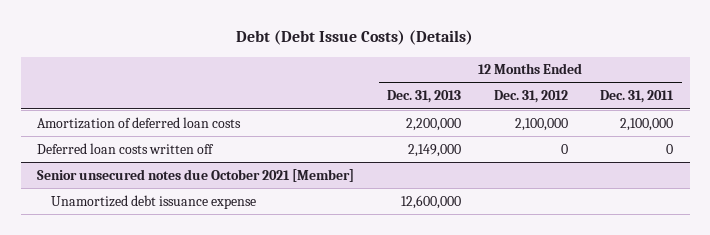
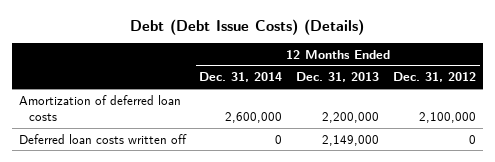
- | 12 Months Ended Dec. 31, 2013 | 12 Months Ended Dec. 31, 2012 | 12 Months Ended Dec. 31, 2011
+ | 12 Months Ended Dec. 31, 2014 | 12 Months Ended Dec. 31, 2013 | 12 Months Ended Dec. 31, 2012
- Senior unsecured notes due October 2021 [Member]
- Unamortized debt issuance expense | 12,600,000 | |

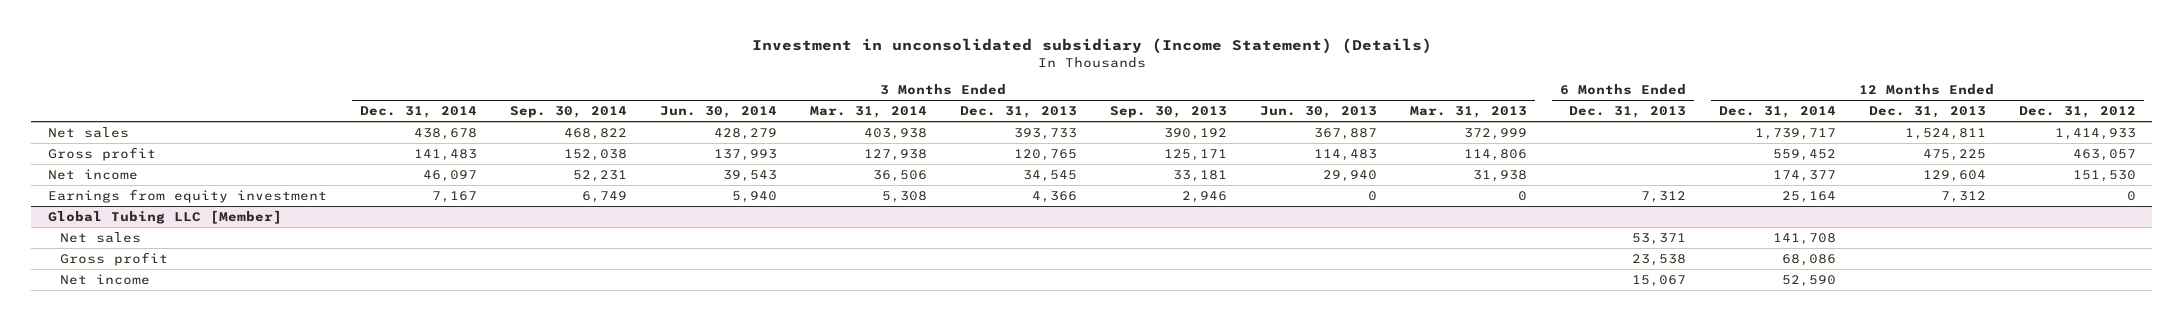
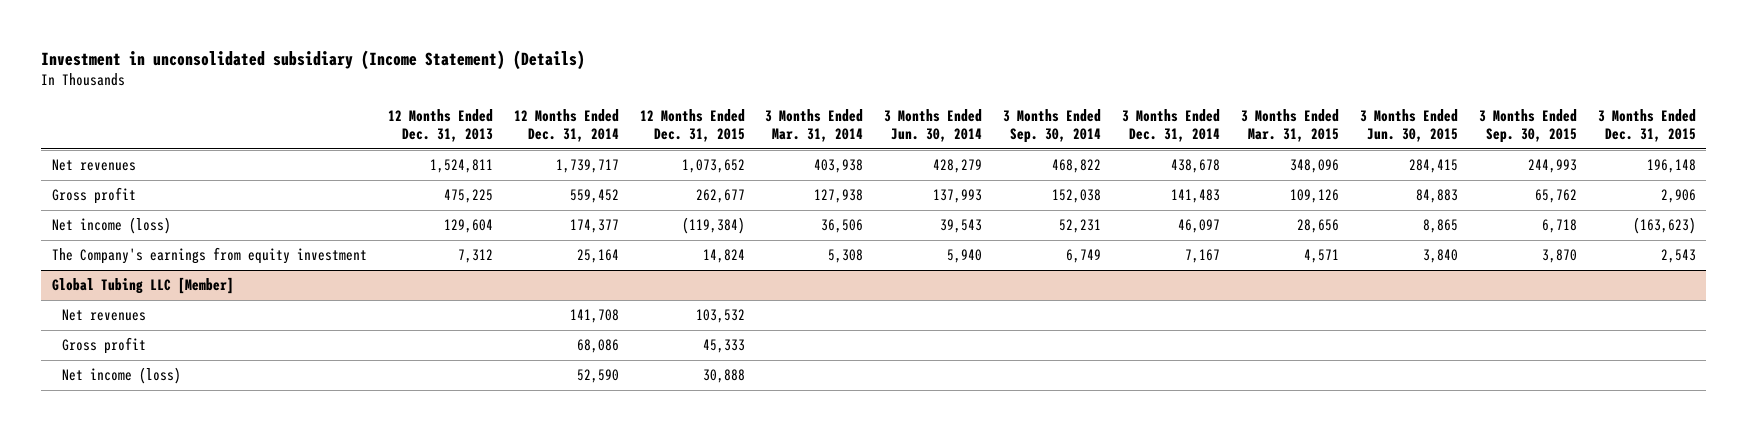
- | 3 Months Ended Dec. 31, 2014 | 3 Months Ended Sep. 30, 2014 | 3 Months Ended Jun. 30, 2014 | 3 Months Ended Mar. 31, 2014 | 3 Months Ended Dec. 31, 2013 | 3 Months Ended Sep. 30, 2013 | 3 Months Ended Jun. 30, 2013 | 3 Months Ended Mar. 31, 2013 | 6 Months Ended Dec. 31, 2013 | 12 Months Ended Dec. 31, 2014 | 12 Months Ended Dec. 31, 2013 | 12 Months Ended Dec. 31, 2012
+ | 12 Months Ended Dec. 31, 2013 | 12 Months Ended Dec. 31, 2014 | 12 Months Ended Dec. 31, 2015 | 3 Months Ended Mar. 31, 2014 | 3 Months Ended Jun. 30, 2014 | 3 Months Ended Sep. 30, 2014 | 3 Months Ended Dec. 31, 2014 | 3 Months Ended Mar. 31, 2015 | 3 Months Ended Jun. 30, 2015 | 3 Months Ended Sep. 30, 2015 | 3 Months Ended Dec. 31, 2015
- Net sales | 438,678 | 468,822 | 428,279 | 403,938 | 393,733 | 390,192 | 367,887 | 372,999 | | 1,739,717 | 1,524,811 | 1,414,933
+ Net revenues | 1,524,811 | 1,739,717 | 1,073,652 | 403,938 | 428,279 | 468,822 | 438,678 | 348,096 | 284,415 | 244,993 | 196,148
- Net income | 46,097 | 52,231 | 39,543 | 36,506 | 34,545 | 33,181 | 29,940 | 31,938 | | 174,377 | 129,604 | 151,530
- Earnings from equity investment | 7,167 | 6,749 | 5,940 | 5,308 | 4,366 | 2,946 | 0 | 0 | 7,312 | 25,164 | 7,312 | 0
+ Net income (loss) | 129,604 | 174,377 | (119,384) | 36,506 | 39,543 | 52,231 | 46,097 | 28,656 | 8,865 | 6,718 | (163,623)
+ The Company's earnings from equity investment | 7,312 | 25,164 | 14,824 | 5,308 | 5,940 | 6,749 | 7,167 | 4,571 | 3,840 | 3,870 | 2,543
@ Global Tubing LLC [Member]
- Net sales | | | | | | | | | 53,371 | 141,708 | |
+ Net revenues | | 141,708 | 103,532 | | | | | | | |
- Net income | | | | | | | | | 15,067 | 52,590 | |
+ Net income (loss) | | 52,590 | 30,888 | | | | | | | |

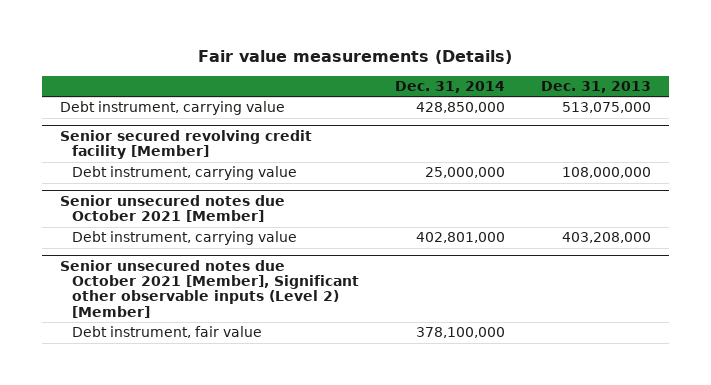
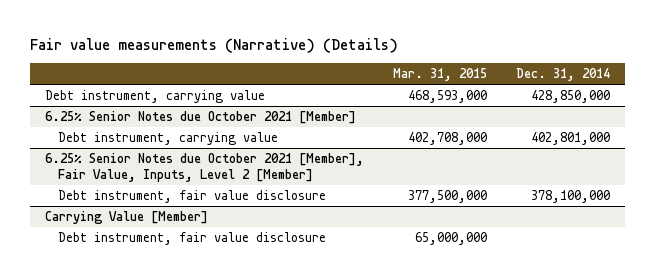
- Fair value measurements (Details)
+ Fair value measurements (Narrative) (Details)
- | Dec. 31, 2014 | Dec. 31, 2013
+ | Mar. 31, 2015 | Dec. 31, 2014
- Senior secured revolving credit facility [Member]
- Debt instrument, carrying value | 25,000,000 | 108,000,000
- Senior unsecured notes due October 2021 [Member]
+ 6.25% Senior Notes due October 2021 [Member]
- Senior unsecured notes due October 2021 [Member], Significant other observable inputs (Level 2) [Member]
- Debt instrument, fair value | 378,100,000 |
+ 6.25% Senior Notes due October 2021 [Member], Fair Value, Inputs, Level 2 [Member]
+ Debt instrument, fair value disclosure | 377,500,000 | 378,100,000
+ Carrying Value [Member]
+ Debt instrument, fair value disclosure | 65,000,000 |

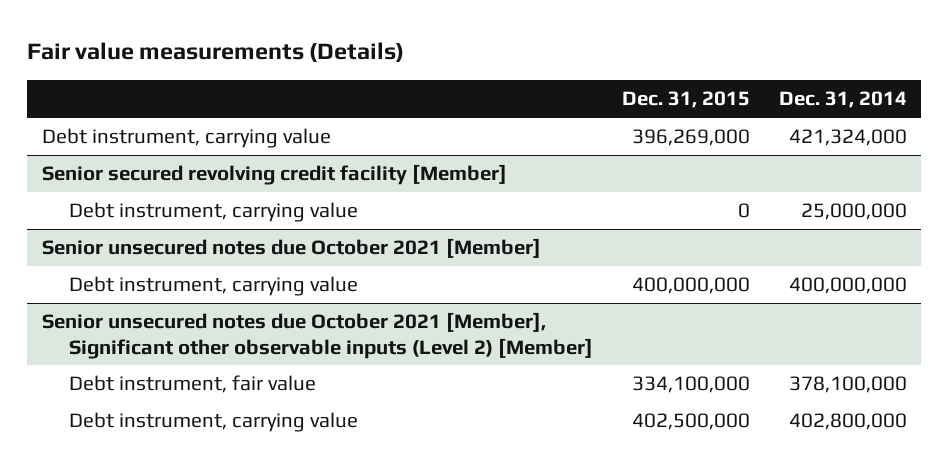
- Fair value measurements (Narrative) (Details)
+ Fair value measurements (Details)
- | Mar. 31, 2015 | Dec. 31, 2014
+ | Dec. 31, 2015 | Dec. 31, 2014
- Debt instrument, carrying value | 468,593,000 | 428,850,000
- 6.25% Senior Notes due October 2021 [Member]
- Debt instrument, carrying value | 402,708,000 | 402,801,000
- 6.25% Senior Notes due October 2021 [Member], Fair Value, Inputs, Level 2 [Member]
- Debt instrument, fair value disclosure | 377,500,000 | 378,100,000
- Carrying Value [Member]
- Debt instrument, fair value disclosure | 65,000,000 |
+ Debt instrument, carrying value | 396,269,000 | 421,324,000
+ Senior secured revolving credit facility [Member]
+ Debt instrument, carrying value | 0 | 25,000,000
+ Senior unsecured notes due October 2021 [Member]
+ Debt instrument, carrying value | 400,000,000 | 400,000,000
+ Senior unsecured notes due October 2021 [Member], Significant other observable inputs (Level 2) [Member]
+ Debt instrument, fair value | 334,100,000 | 378,100,000
+ Debt instrument, carrying value | 402,500,000 | 402,800,000

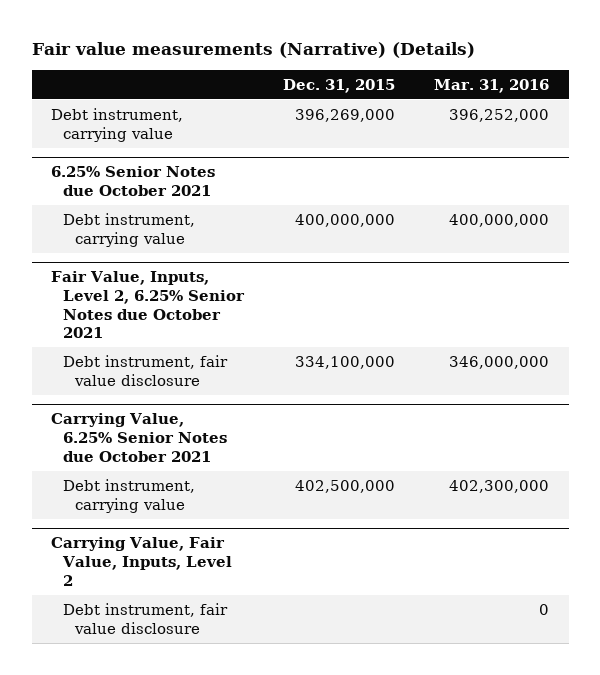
- Fair value measurements (Details)
+ Fair value measurements (Narrative) (Details)
- | Dec. 31, 2015 | Dec. 31, 2014
+ | Dec. 31, 2015 | Mar. 31, 2016
- Senior secured revolving credit facility [Member]
- Debt instrument, carrying value | 0 | 25,000,000
- Senior unsecured notes due October 2021 [Member]
+ 6.25% Senior Notes due October 2021
- Senior unsecured notes due October 2021 [Member], Significant other observable inputs (Level 2) [Member]
- Debt instrument, fair value | 334,100,000 | 378,100,000
+ Fair Value, Inputs, Level 2, 6.25% Senior Notes due October 2021
+ Debt instrument, fair value disclosure | 334,100,000 | 346,000,000
+ Carrying Value, 6.25% Senior Notes due October 2021
+ Carrying Value, Fair Value, Inputs, Level 2
+ Debt instrument, fair value disclosure | | 0

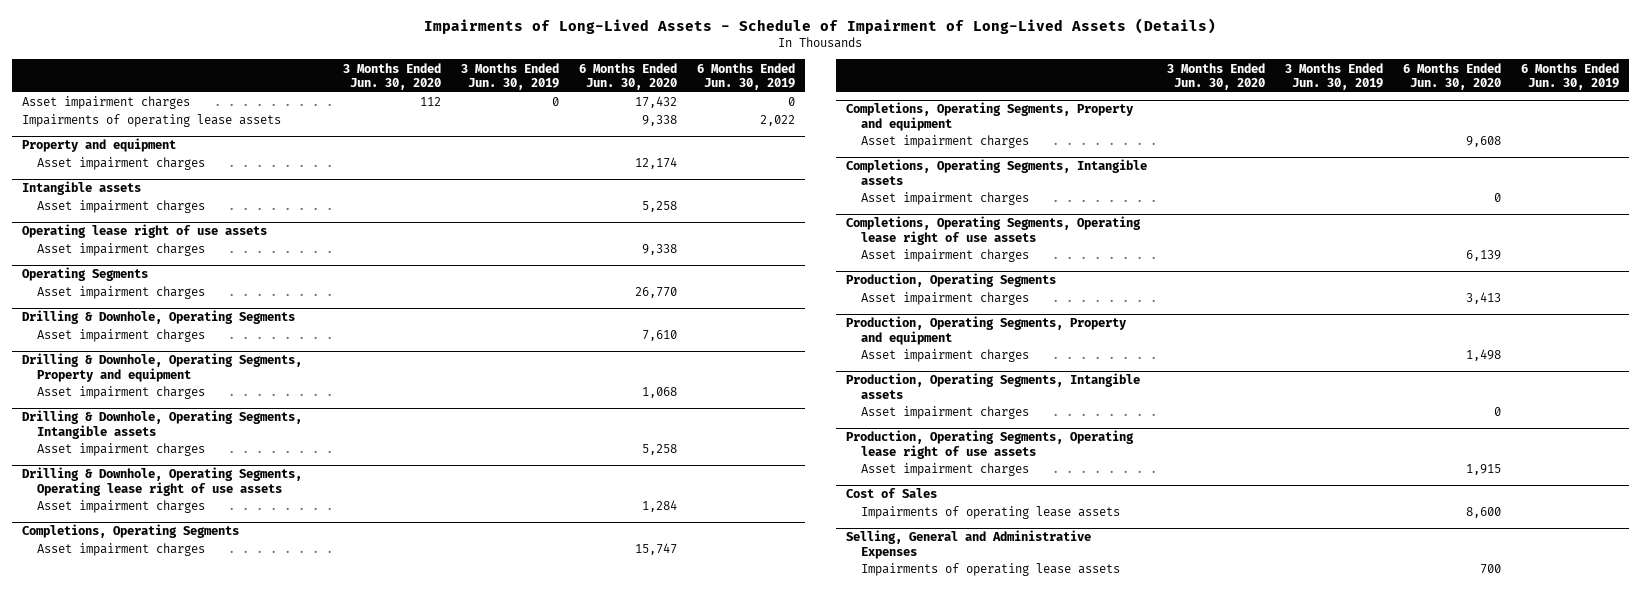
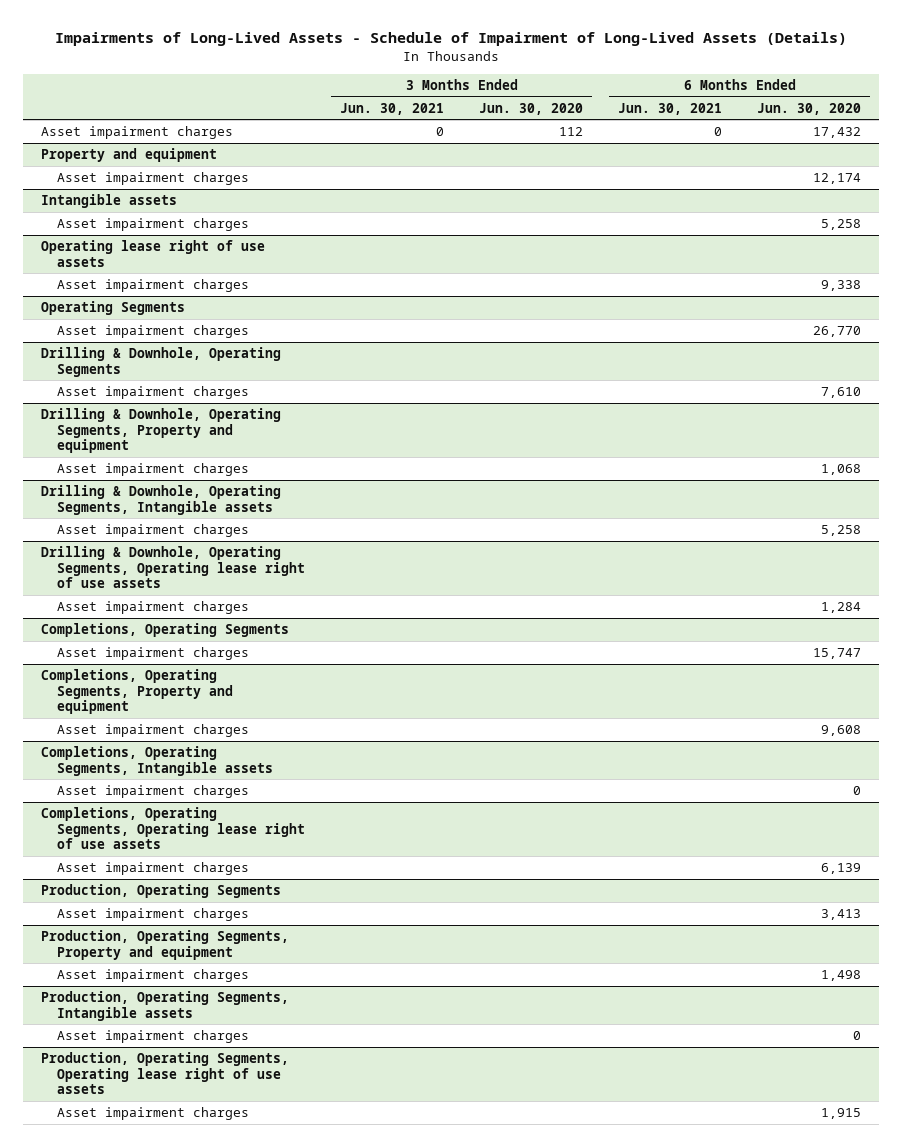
- | 3 Months Ended Jun. 30, 2020 | 3 Months Ended Jun. 30, 2019 | 6 Months Ended Jun. 30, 2020 | 6 Months Ended Jun. 30, 2019
+ | 3 Months Ended Jun. 30, 2021 | 3 Months Ended Jun. 30, 2020 | 6 Months Ended Jun. 30, 2021 | 6 Months Ended Jun. 30, 2020
- Impairments of operating lease assets | | | 9,338 | 2,022
- Cost of Sales
- Impairments of operating lease assets | | | 8,600 |
- Selling, General and Administrative Expenses
- Impairments of operating lease assets | | | 700 |

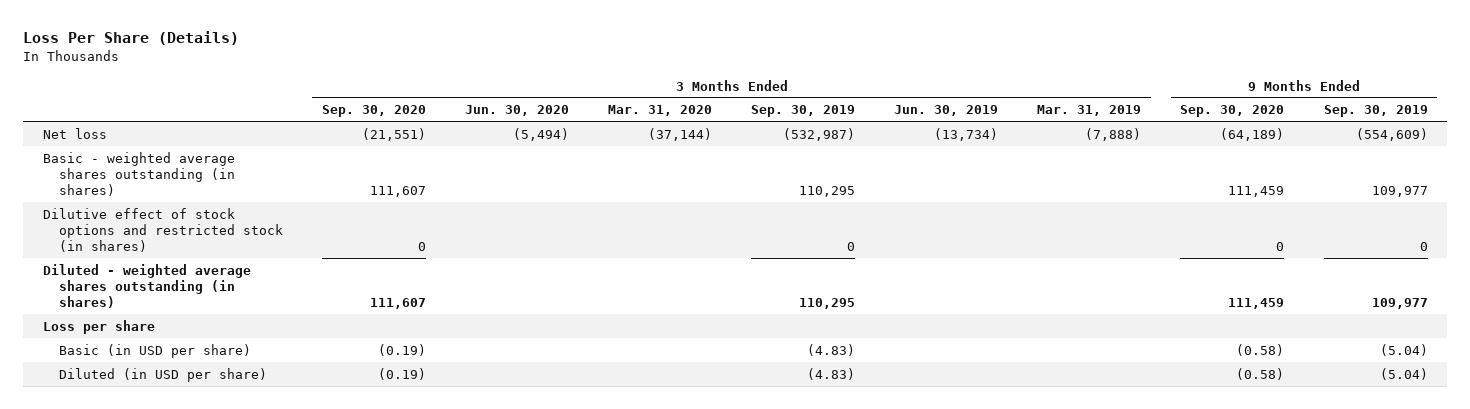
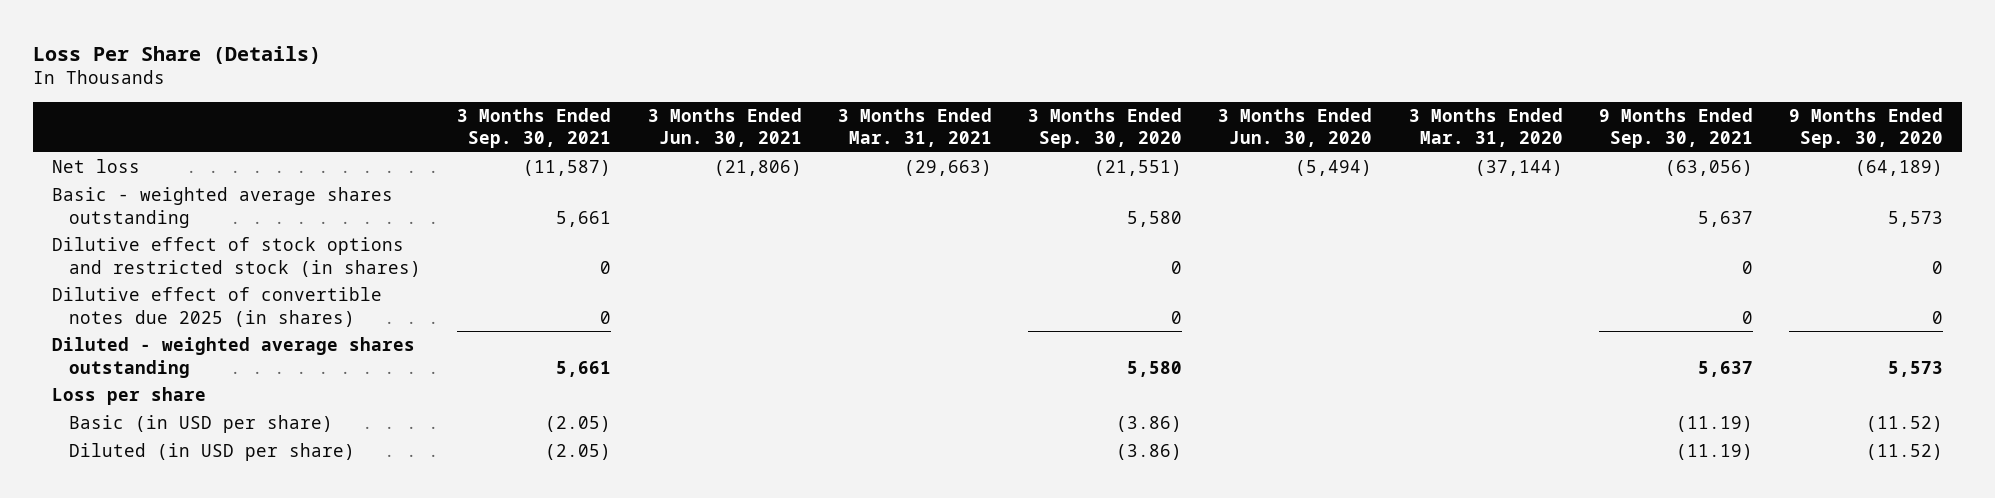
- | 3 Months Ended Sep. 30, 2020 | 3 Months Ended Jun. 30, 2020 | 3 Months Ended Mar. 31, 2020 | 3 Months Ended Sep. 30, 2019 | 3 Months Ended Jun. 30, 2019 | 3 Months Ended Mar. 31, 2019 | 9 Months Ended Sep. 30, 2020 | 9 Months Ended Sep. 30, 2019
+ | 3 Months Ended Sep. 30, 2021 | 3 Months Ended Jun. 30, 2021 | 3 Months Ended Mar. 31, 2021 | 3 Months Ended Sep. 30, 2020 | 3 Months Ended Jun. 30, 2020 | 3 Months Ended Mar. 31, 2020 | 9 Months Ended Sep. 30, 2021 | 9 Months Ended Sep. 30, 2020
- Basic - weighted average shares outstanding (in shares) | 111,607 | | | 110,295 | | | 111,459 | 109,977
+ Basic - weighted average shares outstanding | 5,661 | | | 5,580 | | | 5,637 | 5,573
- Diluted - weighted average shares outstanding (in shares) | 111,607 | | | 110,295 | | | 111,459 | 109,977
+ Dilutive effect of convertible notes due 2025 (in shares) | 0 | | | 0 | | | 0 | 0
+ Diluted - weighted average shares outstanding | 5,661 | | | 5,580 | | | 5,637 | 5,573
- Basic (in USD per share) | (0.19) | | | (4.83) | | | (0.58) | (5.04)
- Diluted (in USD per share) | (0.19) | | | (4.83) | | | (0.58) | (5.04)
+ Basic (in USD per share) | (2.05) | | | (3.86) | | | (11.19) | (11.52)
+ Diluted (in USD per share) | (2.05) | | | (3.86) | | | (11.19) | (11.52)

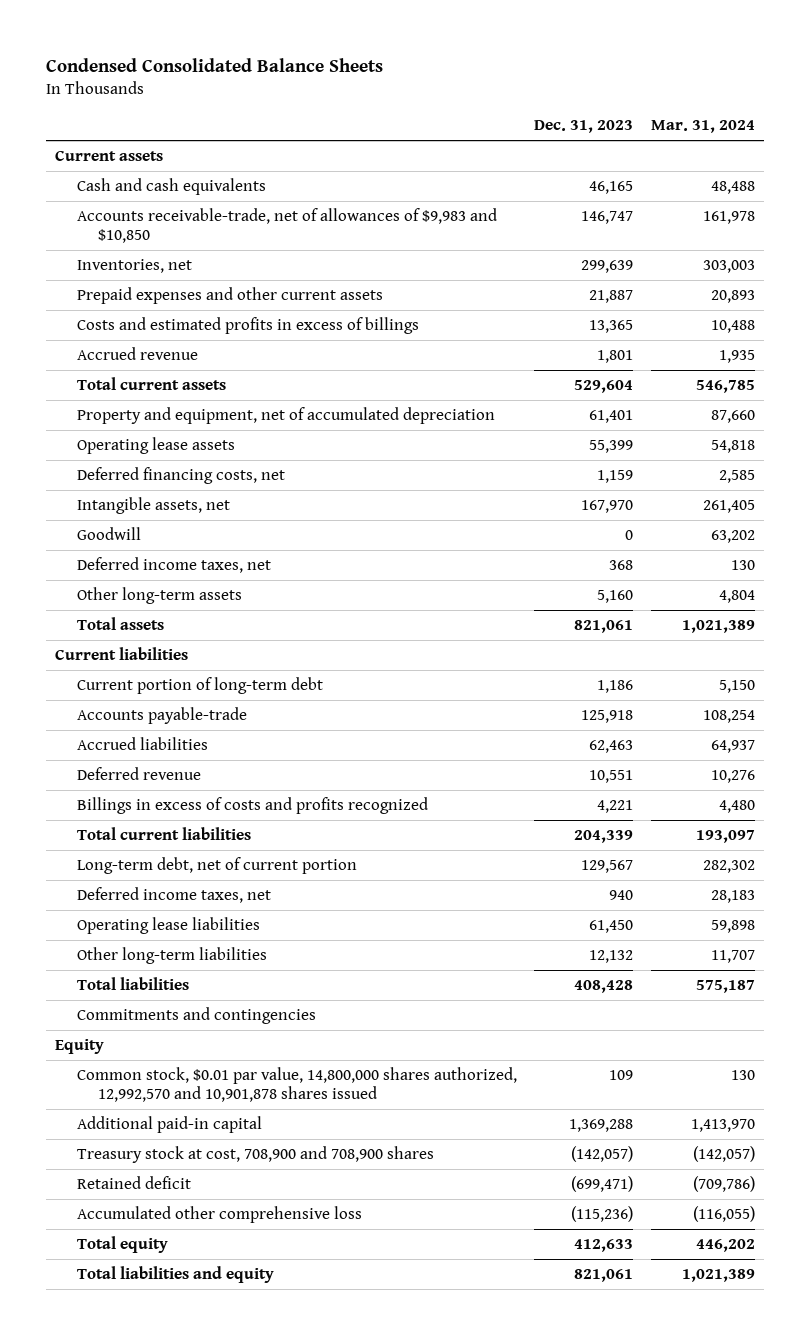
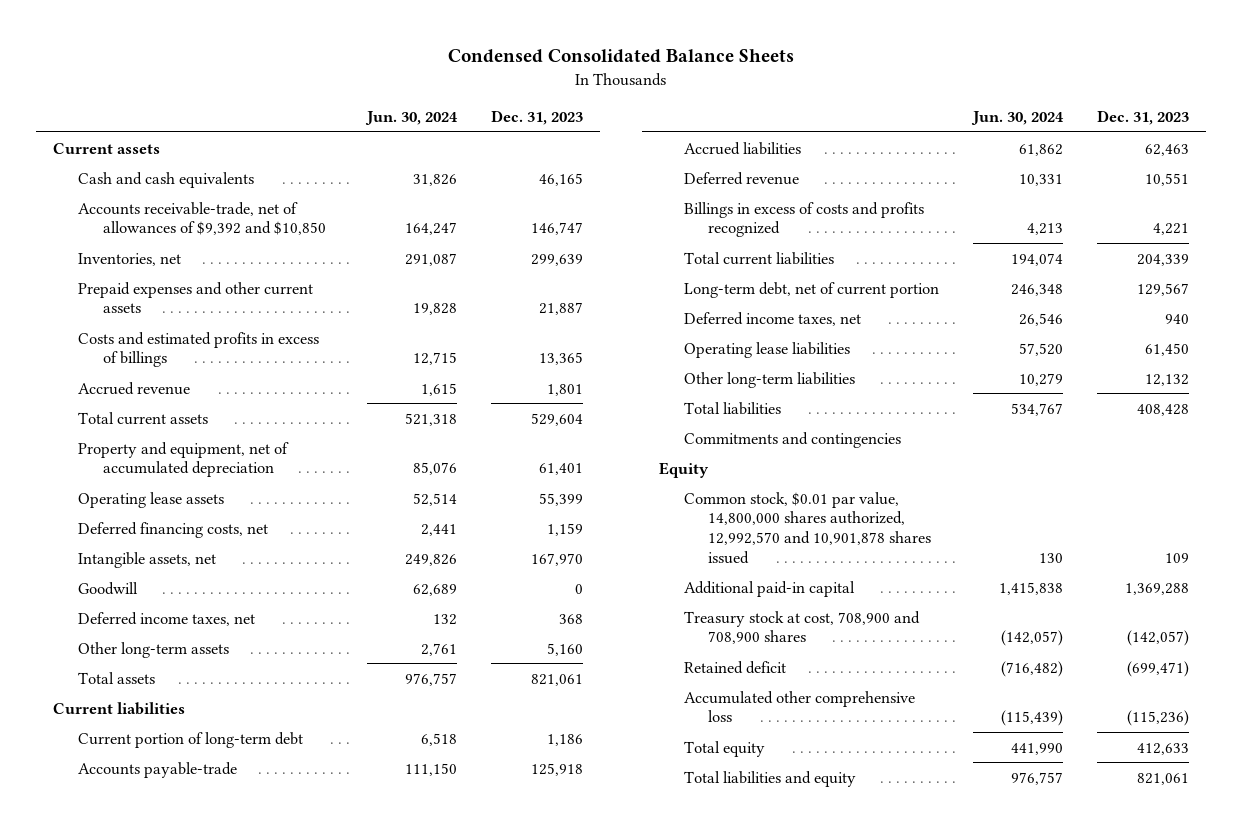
- | Dec. 31, 2023 | Mar. 31, 2024
+ | Jun. 30, 2024 | Dec. 31, 2023
- Accounts receivable-trade, net of allowances of $9,983 and $10,850 | 146,747 | 161,978
+ Accounts receivable-trade, net of allowances of $9,392 and $10,850 | 164,247 | 146,747

